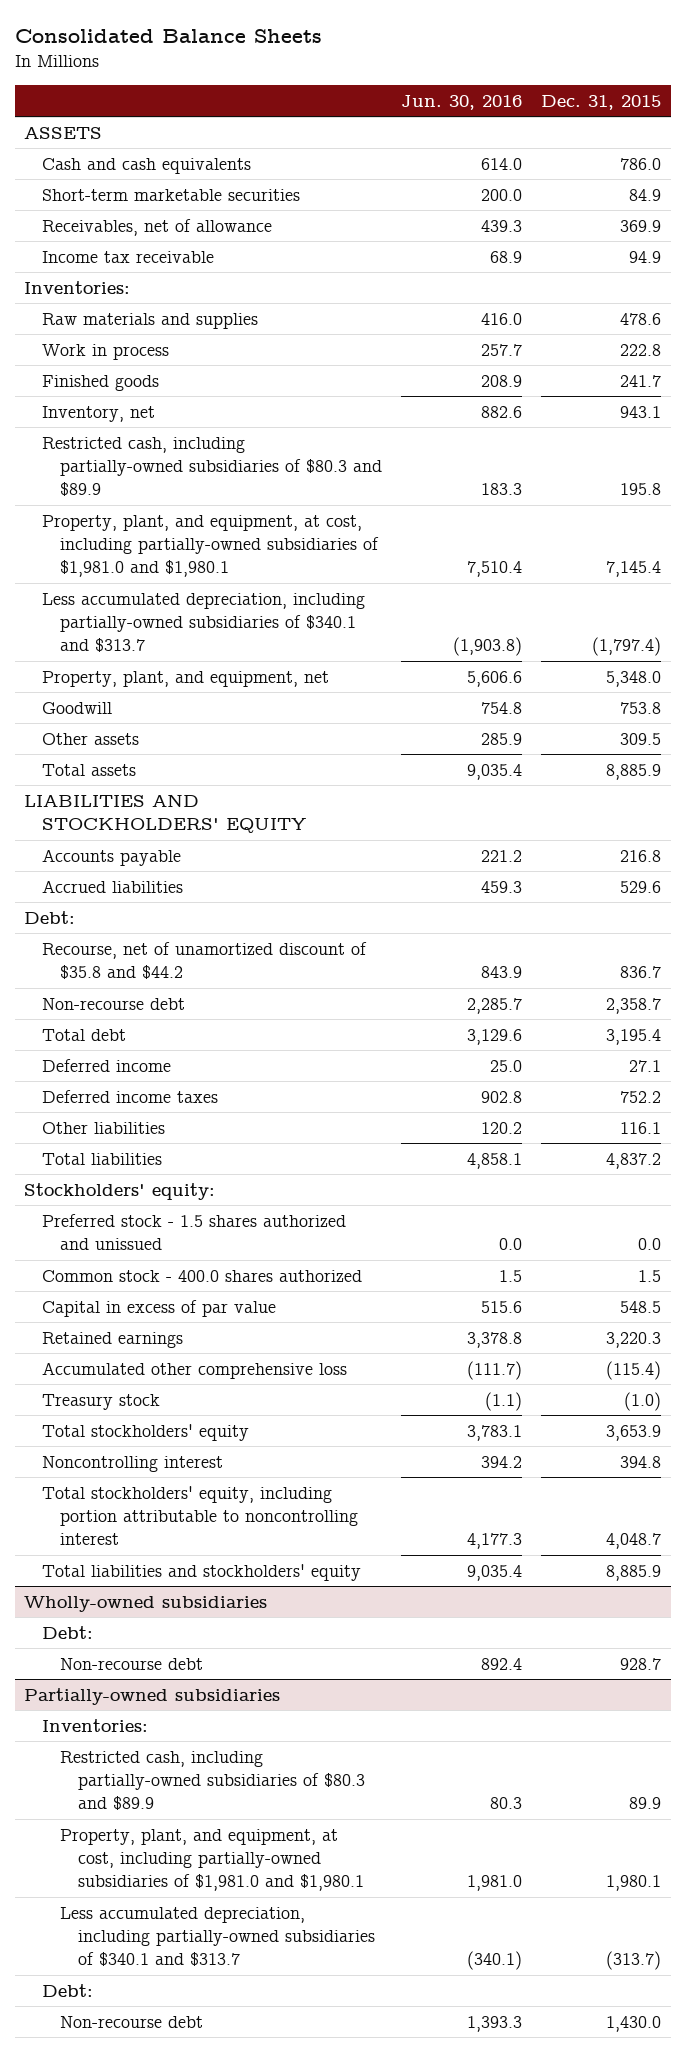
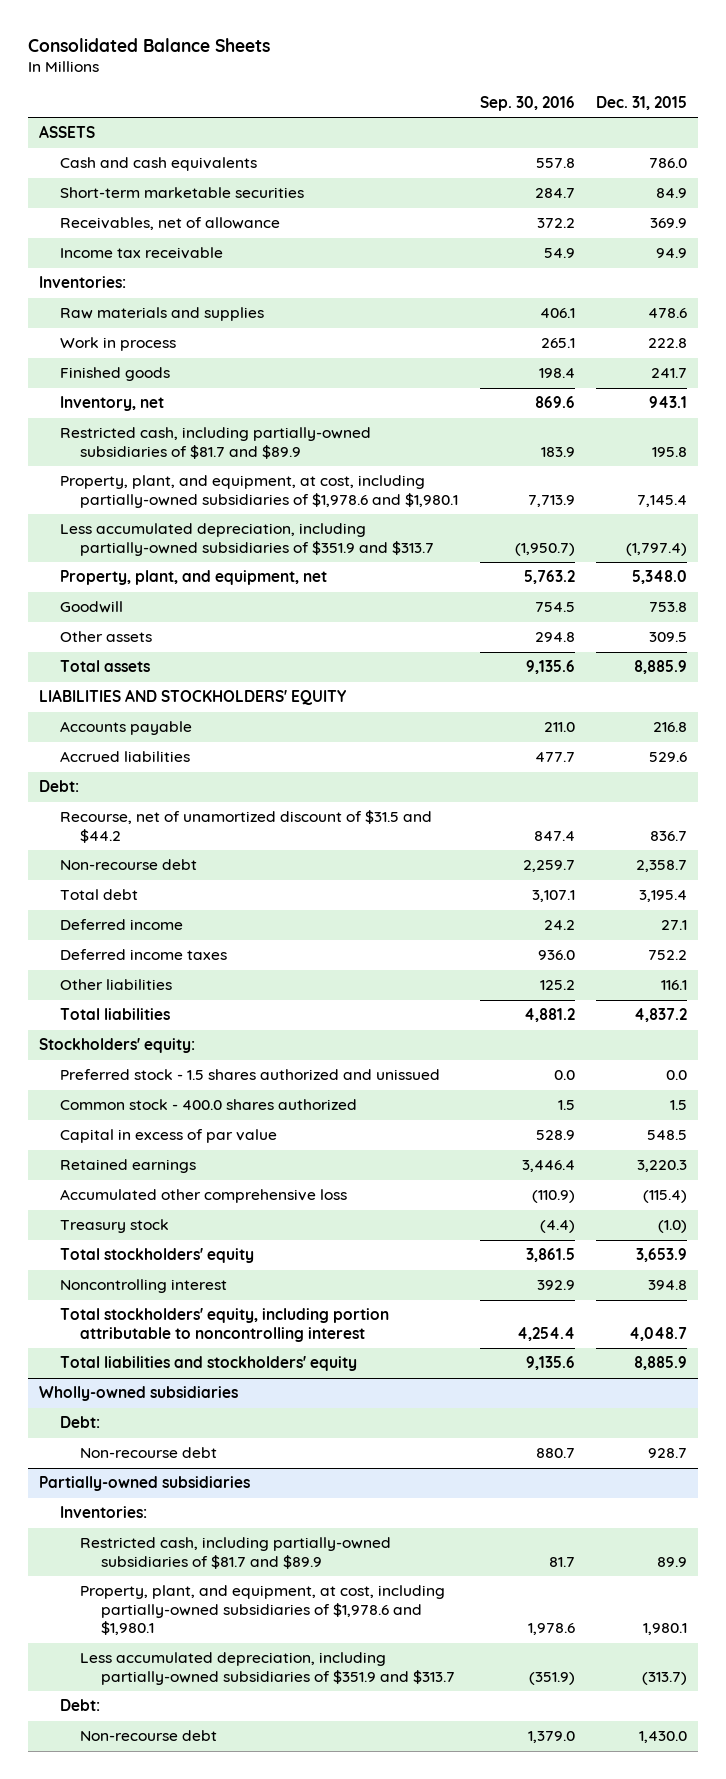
- | Jun. 30, 2016 | Dec. 31, 2015
+ | Sep. 30, 2016 | Dec. 31, 2015
- Restricted cash, including partially-owned subsidiaries of $80.3 and $89.9 | 183.3 | 195.8
- Property, plant, and equipment, at cost, including partially-owned subsidiaries of $1,981.0 and $1,980.1 | 7,510.4 | 7,145.4
- Less accumulated depreciation, including partially-owned subsidiaries of $340.1 and $313.7 | (1,903.8) | (1,797.4)
+ Restricted cash, including partially-owned subsidiaries of $81.7 and $89.9 | 183.9 | 195.8
+ Property, plant, and equipment, at cost, including partially-owned subsidiaries of $1,978.6 and $1,980.1 | 7,713.9 | 7,145.4
+ Less accumulated depreciation, including partially-owned subsidiaries of $351.9 and $313.7 | (1,950.7) | (1,797.4)
- Recourse, net of unamortized discount of $35.8 and $44.2 | 843.9 | 836.7
+ Recourse, net of unamortized discount of $31.5 and $44.2 | 847.4 | 836.7
@ Partially-owned subsidiaries
- Restricted cash, including partially-owned subsidiaries of $80.3 and $89.9 | 80.3 | 89.9
- Property, plant, and equipment, at cost, including partially-owned subsidiaries of $1,981.0 and $1,980.1 | 1,981.0 | 1,980.1
- Less accumulated depreciation, including partially-owned subsidiaries of $340.1 and $313.7 | (340.1) | (313.7)
+ Restricted cash, including partially-owned subsidiaries of $81.7 and $89.9 | 81.7 | 89.9
+ Property, plant, and equipment, at cost, including partially-owned subsidiaries of $1,978.6 and $1,980.1 | 1,978.6 | 1,980.1
+ Less accumulated depreciation, including partially-owned subsidiaries of $351.9 and $313.7 | (351.9) | (313.7)

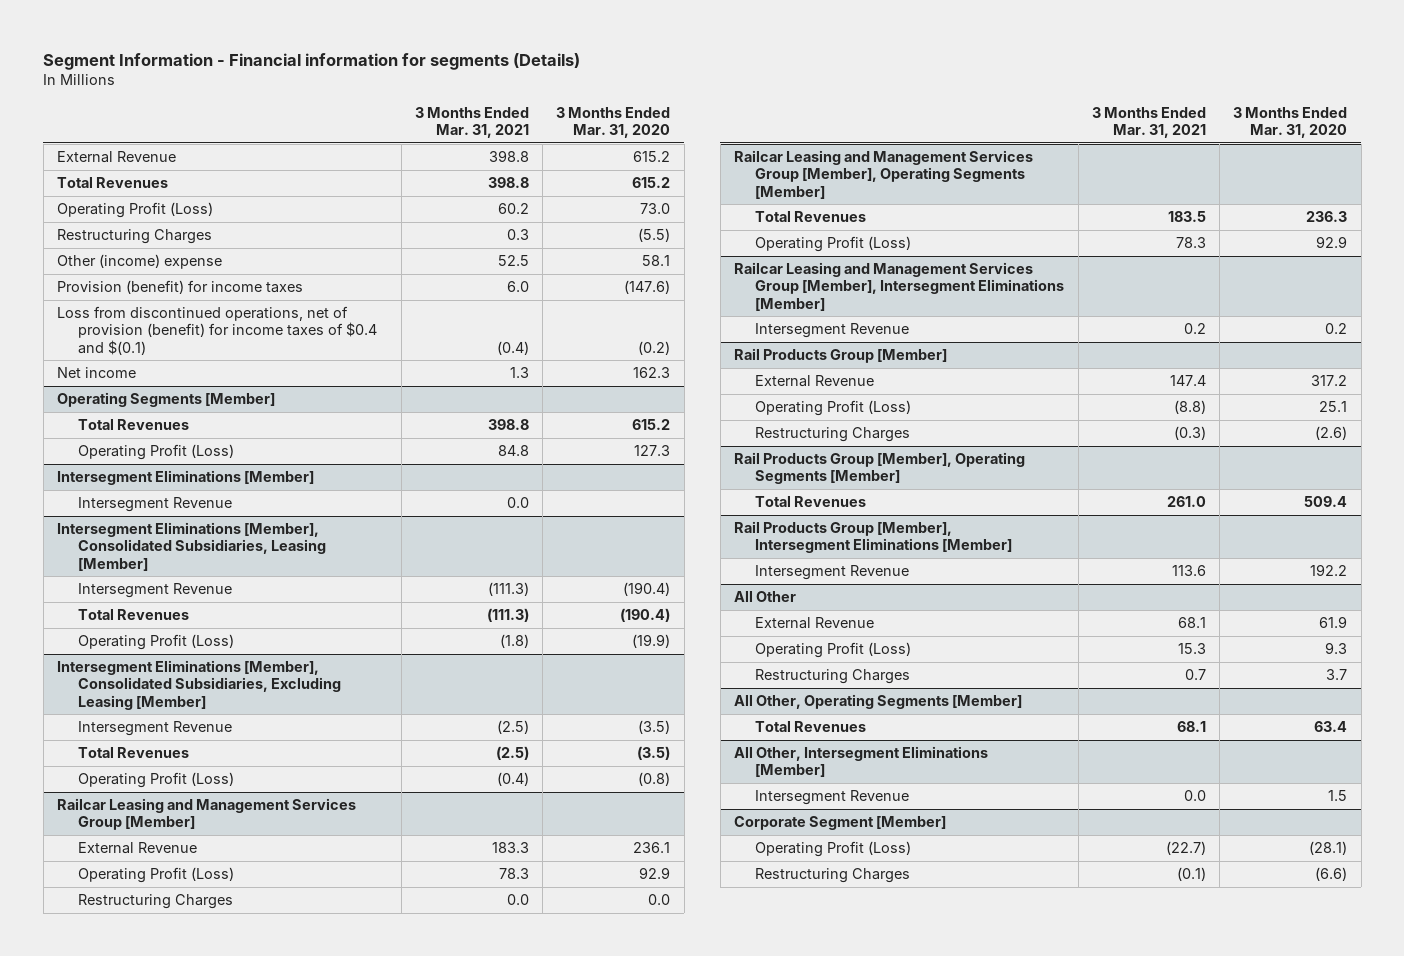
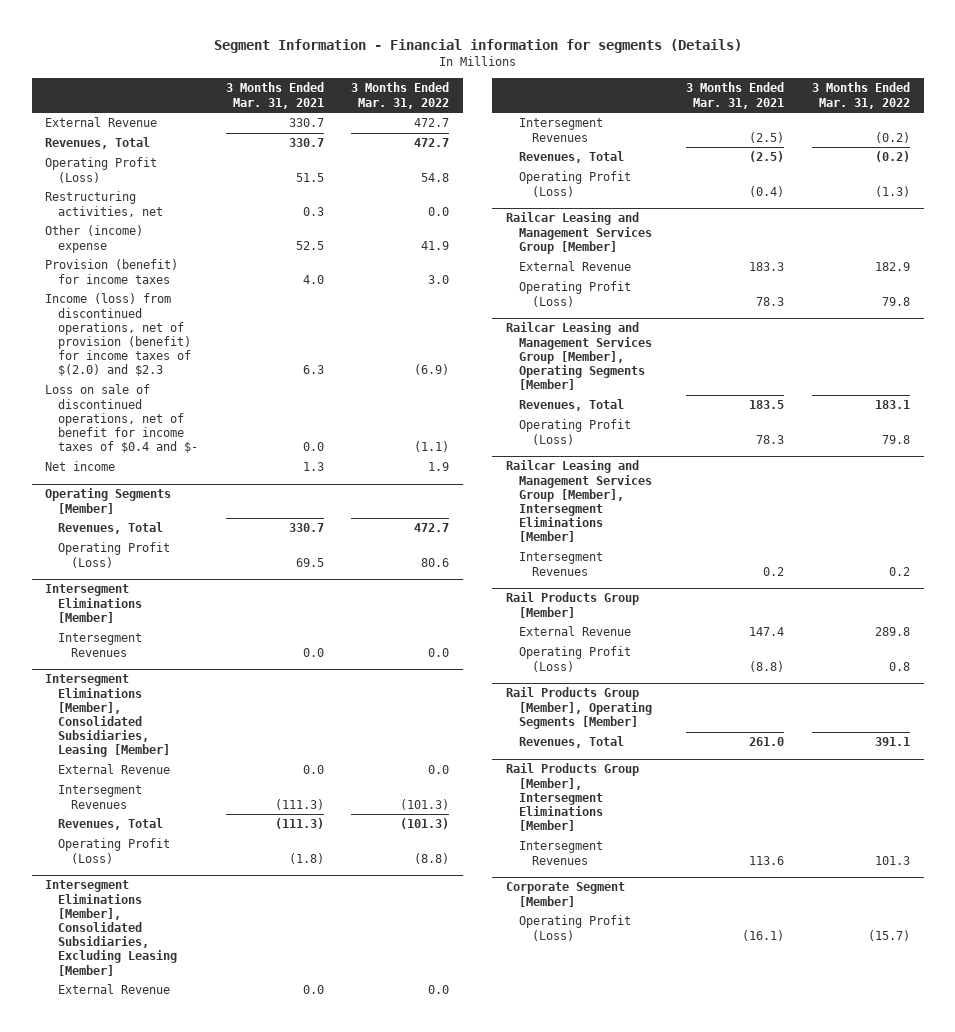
- | 3 Months Ended Mar. 31, 2021 | 3 Months Ended Mar. 31, 2020
+ | 3 Months Ended Mar. 31, 2021 | 3 Months Ended Mar. 31, 2022
- External Revenue | 398.8 | 615.2
- Total Revenues | 398.8 | 615.2
- Operating Profit (Loss) | 60.2 | 73.0
- Restructuring Charges | 0.3 | (5.5)
+ External Revenue | 330.7 | 472.7
+ Revenues, Total | 330.7 | 472.7
+ Operating Profit (Loss) | 51.5 | 54.8
+ Restructuring activities, net | 0.3 | 0.0
- Provision (benefit) for income taxes | 6.0 | (147.6)
- Loss from discontinued operations, net of provision (benefit) for income taxes of $0.4 and $(0.1) | (0.4) | (0.2)
+ Provision (benefit) for income taxes | 4.0 | 3.0
+ Income (loss) from discontinued operations, net of provision (benefit) for income taxes of $(2.0) and $2.3 | 6.3 | (6.9)
+ Loss on sale of discontinued operations, net of benefit for income taxes of $0.4 and $- | 0.0 | (1.1)
@ Operating Segments [Member]
- Total Revenues | 398.8 | 615.2
- Operating Profit (Loss) | 84.8 | 127.3
+ Revenues, Total | 330.7 | 472.7
+ Operating Profit (Loss) | 69.5 | 80.6
@ Intersegment Eliminations [Member]
- Intersegment Revenue | 0.0 |
+ Intersegment Revenues | 0.0 | 0.0
@ Intersegment Eliminations [Member], Consolidated Subsidiaries, Leasing [Member]
- Intersegment Revenue | (111.3) | (190.4)
- Total Revenues | (111.3) | (190.4)
+ External Revenue | 0.0 | 0.0
+ Intersegment Revenues | (111.3) | (101.3)
+ Revenues, Total | (111.3) | (101.3)
@ Intersegment Eliminations [Member], Consolidated Subsidiaries, Excluding Leasing [Member]
- Intersegment Revenue | (2.5) | (3.5)
- Total Revenues | (2.5) | (3.5)
+ External Revenue | 0.0 | 0.0
+ Intersegment Revenues | (2.5) | (0.2)
+ Revenues, Total | (2.5) | (0.2)
@ Railcar Leasing and Management Services Group [Member]
- Restructuring Charges | 0.0 | 0.0
@ Railcar Leasing and Management Services Group [Member], Operating Segments [Member]
- Total Revenues | 183.5 | 236.3
+ Revenues, Total | 183.5 | 183.1
@ Railcar Leasing and Management Services Group [Member], Intersegment Eliminations [Member]
- Intersegment Revenue | 0.2 | 0.2
+ Intersegment Revenues | 0.2 | 0.2
@ Rail Products Group [Member]
- Restructuring Charges | (0.3) | (2.6)
@ Rail Products Group [Member], Operating Segments [Member]
- Total Revenues | 261.0 | 509.4
+ Revenues, Total | 261.0 | 391.1
@ Rail Products Group [Member], Intersegment Eliminations [Member]
- Intersegment Revenue | 113.6 | 192.2
- All Other
- External Revenue | 68.1 | 61.9
- Operating Profit (Loss) | 15.3 | 9.3
- Restructuring Charges | 0.7 | 3.7
- All Other, Operating Segments [Member]
- Total Revenues | 68.1 | 63.4
- All Other, Intersegment Eliminations [Member]
- Intersegment Revenue | 0.0 | 1.5
@ Rail Products Group [Member], Intersegment Eliminations [Member]
+ Intersegment Revenues | 113.6 | 101.3
@ Corporate Segment [Member]
- Operating Profit (Loss) | (22.7) | (28.1)
- Restructuring Charges | (0.1) | (6.6)
+ Operating Profit (Loss) | (16.1) | (15.7)

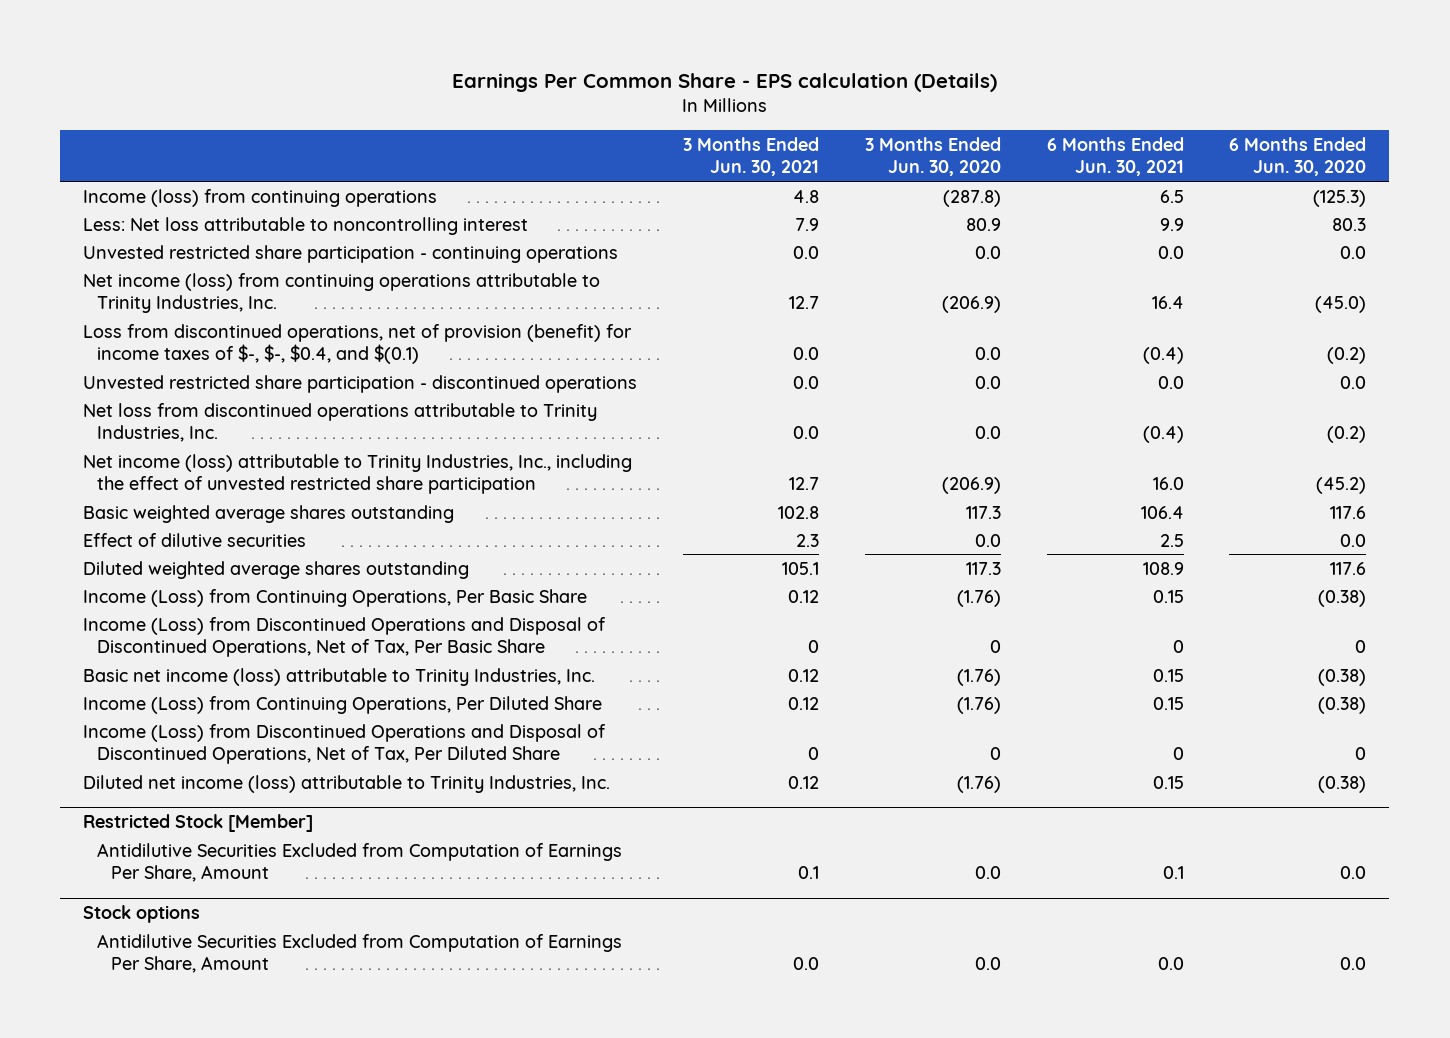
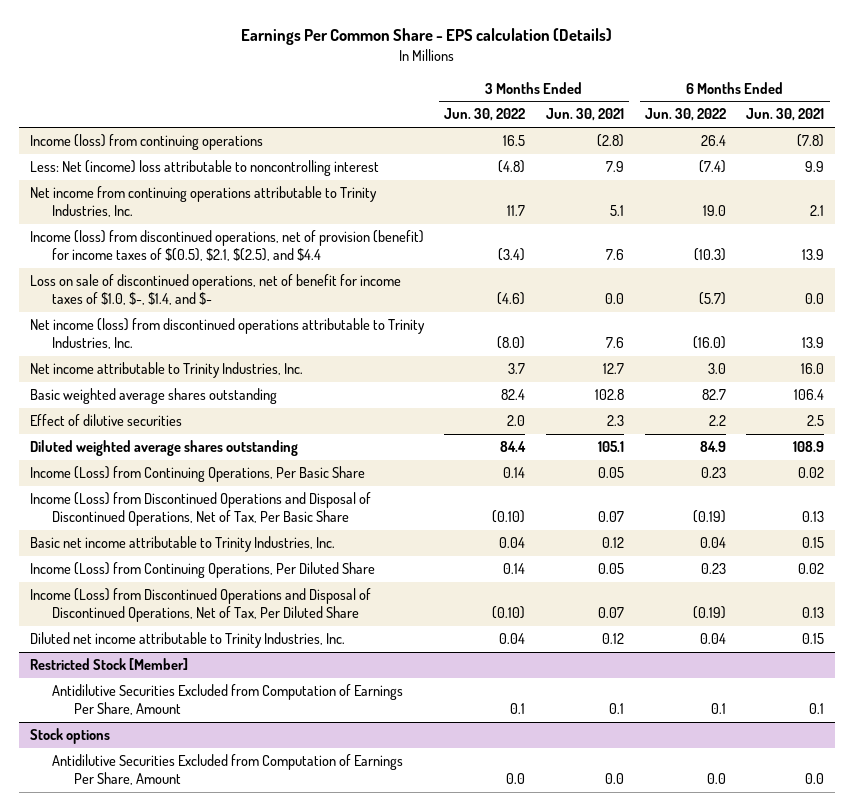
- | 3 Months Ended Jun. 30, 2021 | 3 Months Ended Jun. 30, 2020 | 6 Months Ended Jun. 30, 2021 | 6 Months Ended Jun. 30, 2020
+ | 3 Months Ended Jun. 30, 2022 | 3 Months Ended Jun. 30, 2021 | 6 Months Ended Jun. 30, 2022 | 6 Months Ended Jun. 30, 2021
- Income (loss) from continuing operations | 4.8 | (287.8) | 6.5 | (125.3)
- Less: Net loss attributable to noncontrolling interest | 7.9 | 80.9 | 9.9 | 80.3
- Unvested restricted share participation - continuing operations | 0.0 | 0.0 | 0.0 | 0.0
- Net income (loss) from continuing operations attributable to Trinity Industries, Inc. | 12.7 | (206.9) | 16.4 | (45.0)
- Loss from discontinued operations, net of provision (benefit) for income taxes of $-, $-, $0.4, and $(0.1) | 0.0 | 0.0 | (0.4) | (0.2)
- Unvested restricted share participation - discontinued operations | 0.0 | 0.0 | 0.0 | 0.0
- Net loss from discontinued operations attributable to Trinity Industries, Inc. | 0.0 | 0.0 | (0.4) | (0.2)
- Net income (loss) attributable to Trinity Industries, Inc., including the effect of unvested restricted share participation | 12.7 | (206.9) | 16.0 | (45.2)
+ Income (loss) from continuing operations | 16.5 | (2.8) | 26.4 | (7.8)
+ Less: Net (income) loss attributable to noncontrolling interest | (4.8) | 7.9 | (7.4) | 9.9
+ Net income from continuing operations attributable to Trinity Industries, Inc. | 11.7 | 5.1 | 19.0 | 2.1
+ Income (loss) from discontinued operations, net of provision (benefit) for income taxes of $(0.5), $2.1, $(2.5), and $4.4 | (3.4) | 7.6 | (10.3) | 13.9
+ Loss on sale of discontinued operations, net of benefit for income taxes of $1.0, $-, $1.4, and $- | (4.6) | 0.0 | (5.7) | 0.0
+ Net income (loss) from discontinued operations attributable to Trinity Industries, Inc. | (8.0) | 7.6 | (16.0) | 13.9
+ Net income attributable to Trinity Industries, Inc. | 3.7 | 12.7 | 3.0 | 16.0
- Income (Loss) from Continuing Operations, Per Basic Share | 0.12 | (1.76) | 0.15 | (0.38)
- Income (Loss) from Discontinued Operations and Disposal of Discontinued Operations, Net of Tax, Per Basic Share | 0 | 0 | 0 | 0
- Basic net income (loss) attributable to Trinity Industries, Inc. | 0.12 | (1.76) | 0.15 | (0.38)
- Income (Loss) from Continuing Operations, Per Diluted Share | 0.12 | (1.76) | 0.15 | (0.38)
- Income (Loss) from Discontinued Operations and Disposal of Discontinued Operations, Net of Tax, Per Diluted Share | 0 | 0 | 0 | 0
- Diluted net income (loss) attributable to Trinity Industries, Inc. | 0.12 | (1.76) | 0.15 | (0.38)
+ Income (Loss) from Continuing Operations, Per Basic Share | 0.14 | 0.05 | 0.23 | 0.02
+ Income (Loss) from Discontinued Operations and Disposal of Discontinued Operations, Net of Tax, Per Basic Share | (0.10) | 0.07 | (0.19) | 0.13
+ Basic net income attributable to Trinity Industries, Inc. | 0.04 | 0.12 | 0.04 | 0.15
+ Income (Loss) from Continuing Operations, Per Diluted Share | 0.14 | 0.05 | 0.23 | 0.02
+ Income (Loss) from Discontinued Operations and Disposal of Discontinued Operations, Net of Tax, Per Diluted Share | (0.10) | 0.07 | (0.19) | 0.13
+ Diluted net income attributable to Trinity Industries, Inc. | 0.04 | 0.12 | 0.04 | 0.15

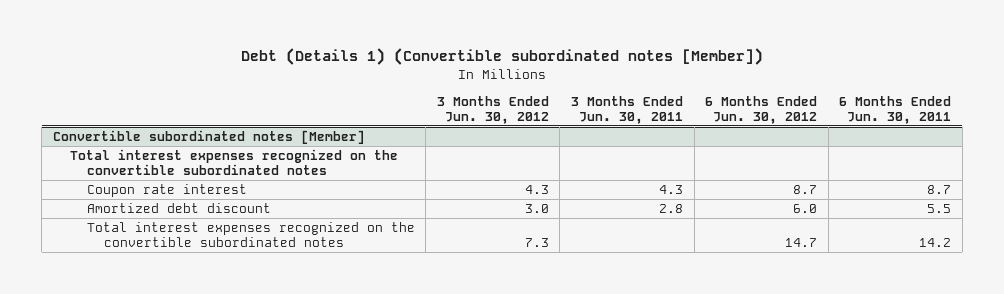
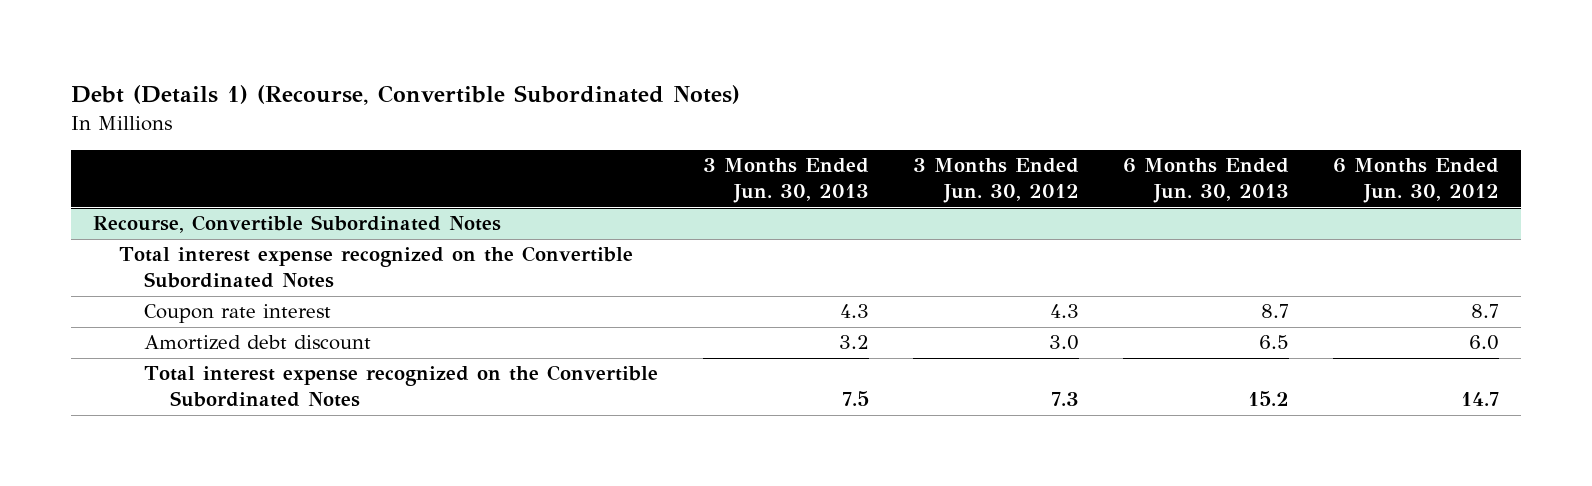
- Debt (Details 1) (Convertible subordinated notes [Member])
+ Debt (Details 1) (Recourse, Convertible Subordinated Notes)
- | 3 Months Ended Jun. 30, 2012 | 3 Months Ended Jun. 30, 2011 | 6 Months Ended Jun. 30, 2012 | 6 Months Ended Jun. 30, 2011
+ | 3 Months Ended Jun. 30, 2013 | 3 Months Ended Jun. 30, 2012 | 6 Months Ended Jun. 30, 2013 | 6 Months Ended Jun. 30, 2012
- Convertible subordinated notes [Member]
- Total interest expenses recognized on the convertible subordinated notes
+ Recourse, Convertible Subordinated Notes
+ Total interest expense recognized on the Convertible Subordinated Notes
- Total interest expenses recognized on the convertible subordinated notes | 7.3 | | 14.7 | 14.2
+ Total interest expense recognized on the Convertible Subordinated Notes | 7.5 | 7.3 | 15.2 | 14.7

